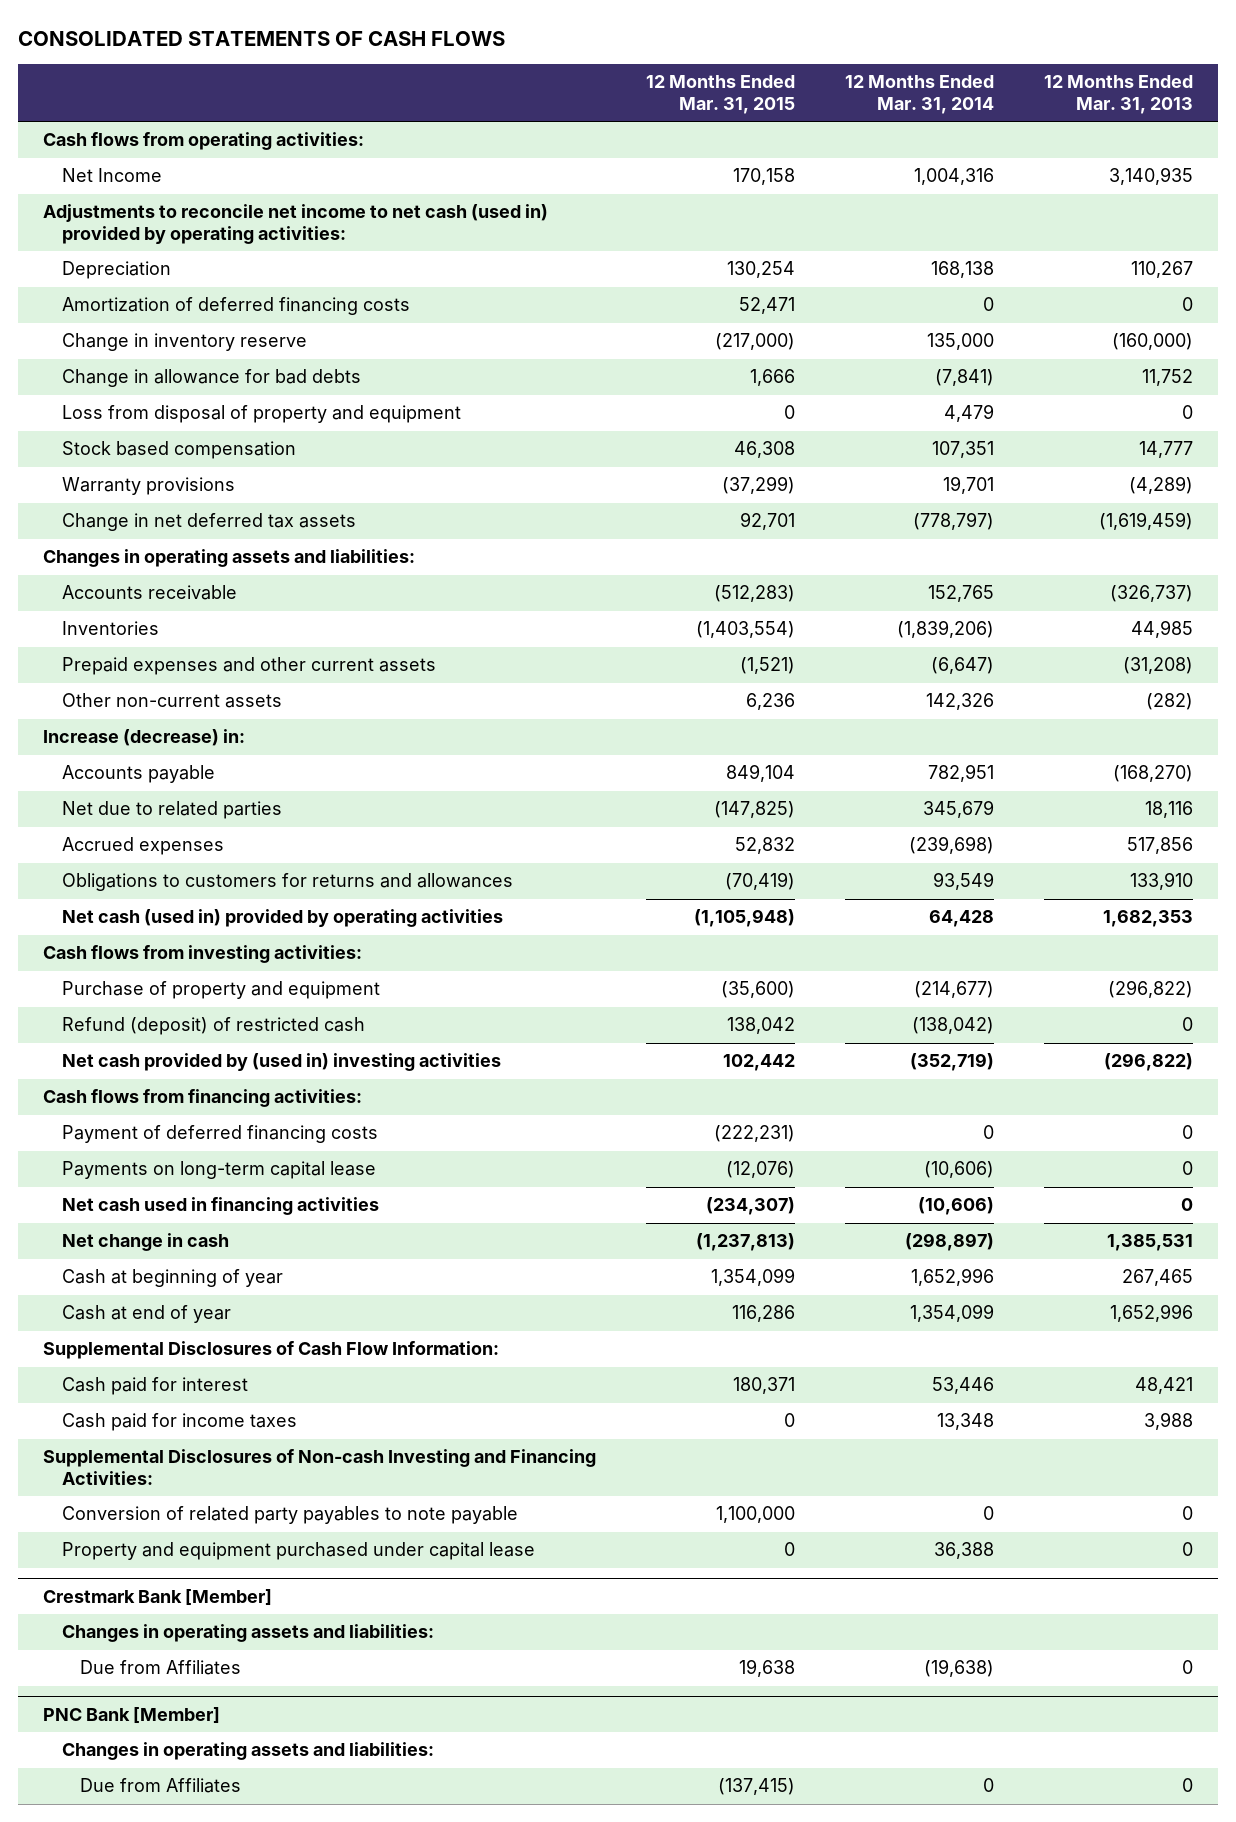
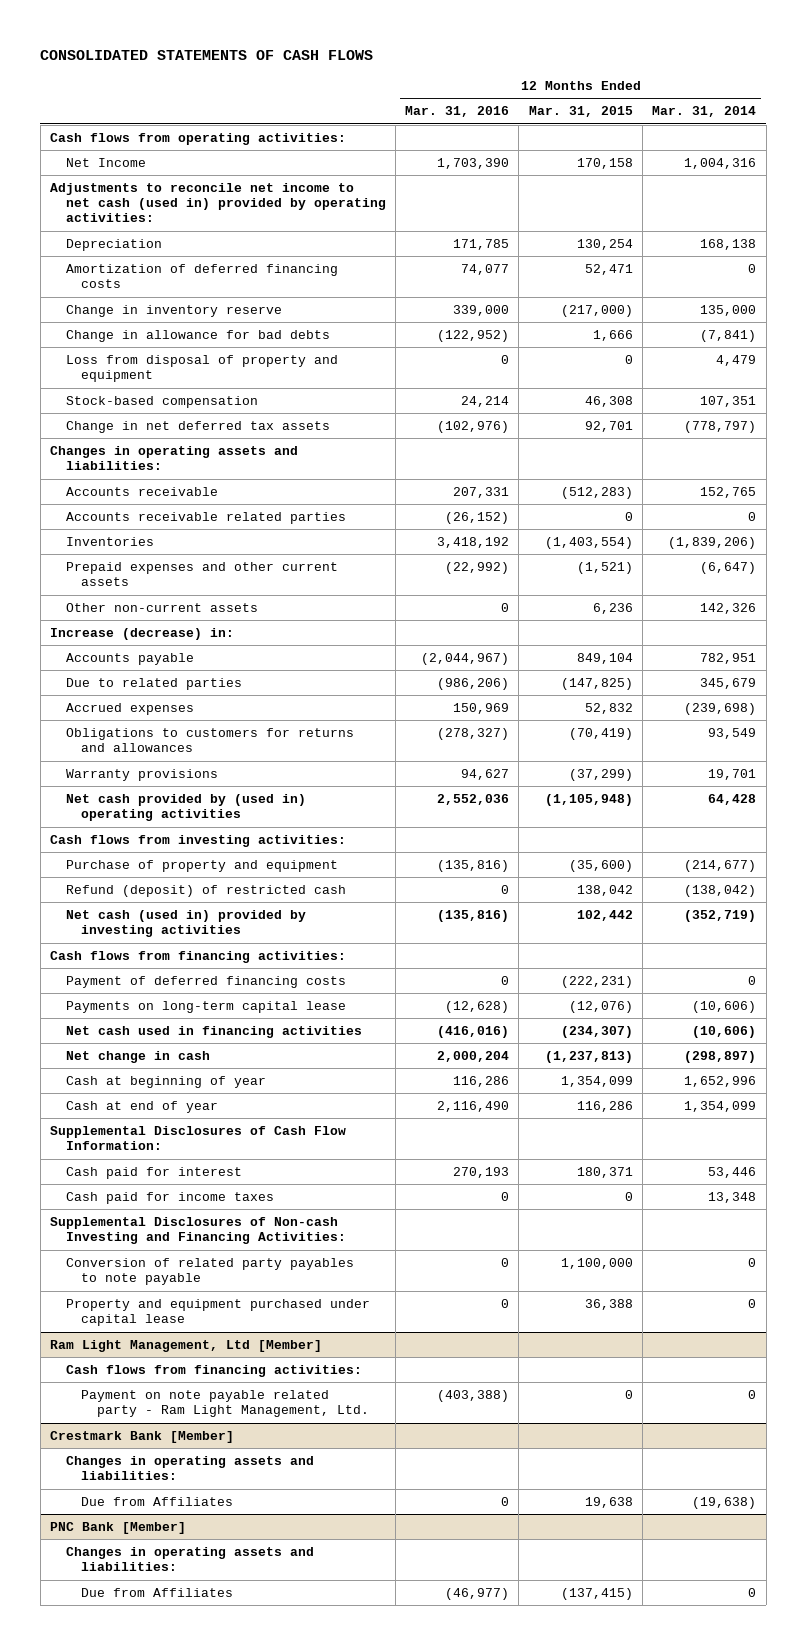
- | 12 Months Ended Mar. 31, 2015 | 12 Months Ended Mar. 31, 2014 | 12 Months Ended Mar. 31, 2013
+ | 12 Months Ended Mar. 31, 2016 | 12 Months Ended Mar. 31, 2015 | 12 Months Ended Mar. 31, 2014
- Stock based compensation | 46,308 | 107,351 | 14,777
+ Stock-based compensation | 24,214 | 46,308 | 107,351
+ Accounts receivable related parties | (26,152) | 0 | 0
- Net due to related parties | (147,825) | 345,679 | 18,116
+ Due to related parties | (986,206) | (147,825) | 345,679
- Net cash (used in) provided by operating activities | (1,105,948) | 64,428 | 1,682,353
moved down: Warranty provisions | 94,627 | (37,299) | 19,701
+ Net cash provided by (used in) operating activities | 2,552,036 | (1,105,948) | 64,428
- Net cash provided by (used in) investing activities | 102,442 | (352,719) | (296,822)
+ Net cash (used in) provided by investing activities | (135,816) | 102,442 | (352,719)
- Property and equipment purchased under capital lease | 0 | 36,388 | 0
+ Property and equipment purchased under capital lease | 0 | 36,388 | 0
+ Ram Light Management, Ltd [Member]
+ Cash flows from financing activities:
+ Payment on note payable related party - Ram Light Management, Ltd. | (403,388) | 0 | 0

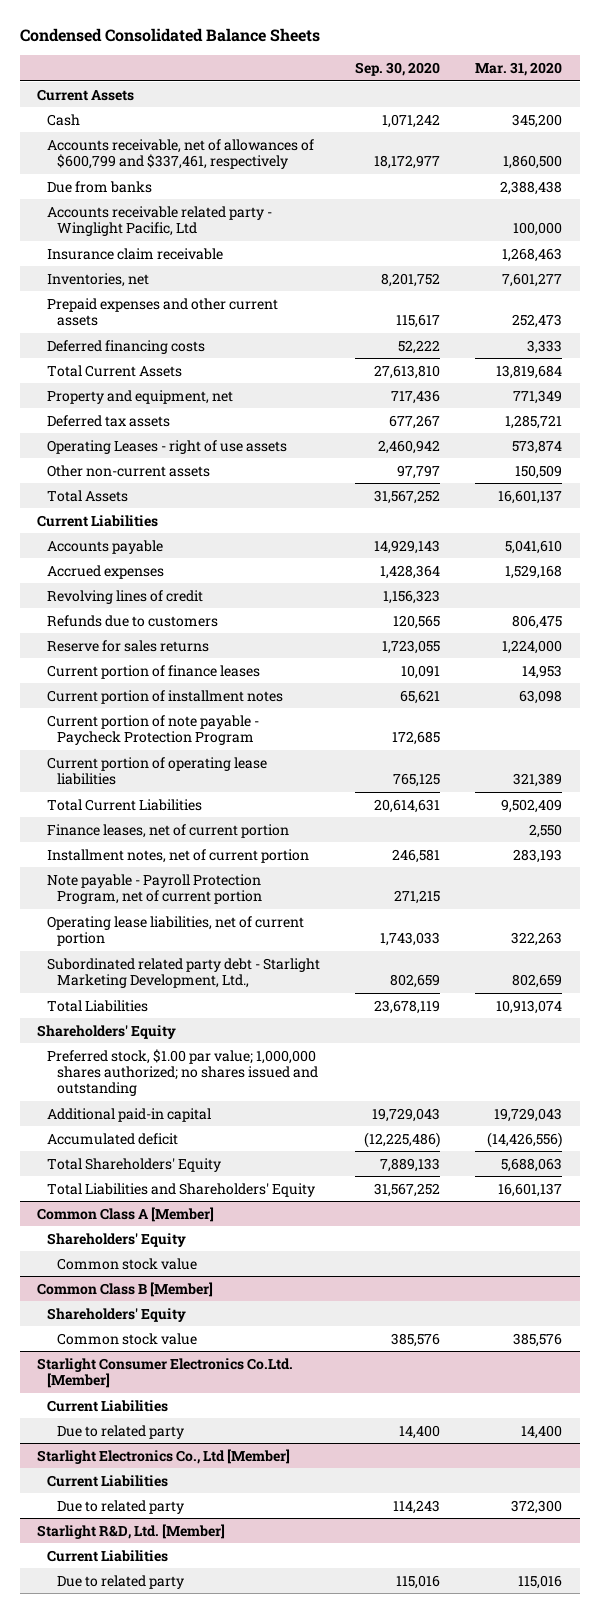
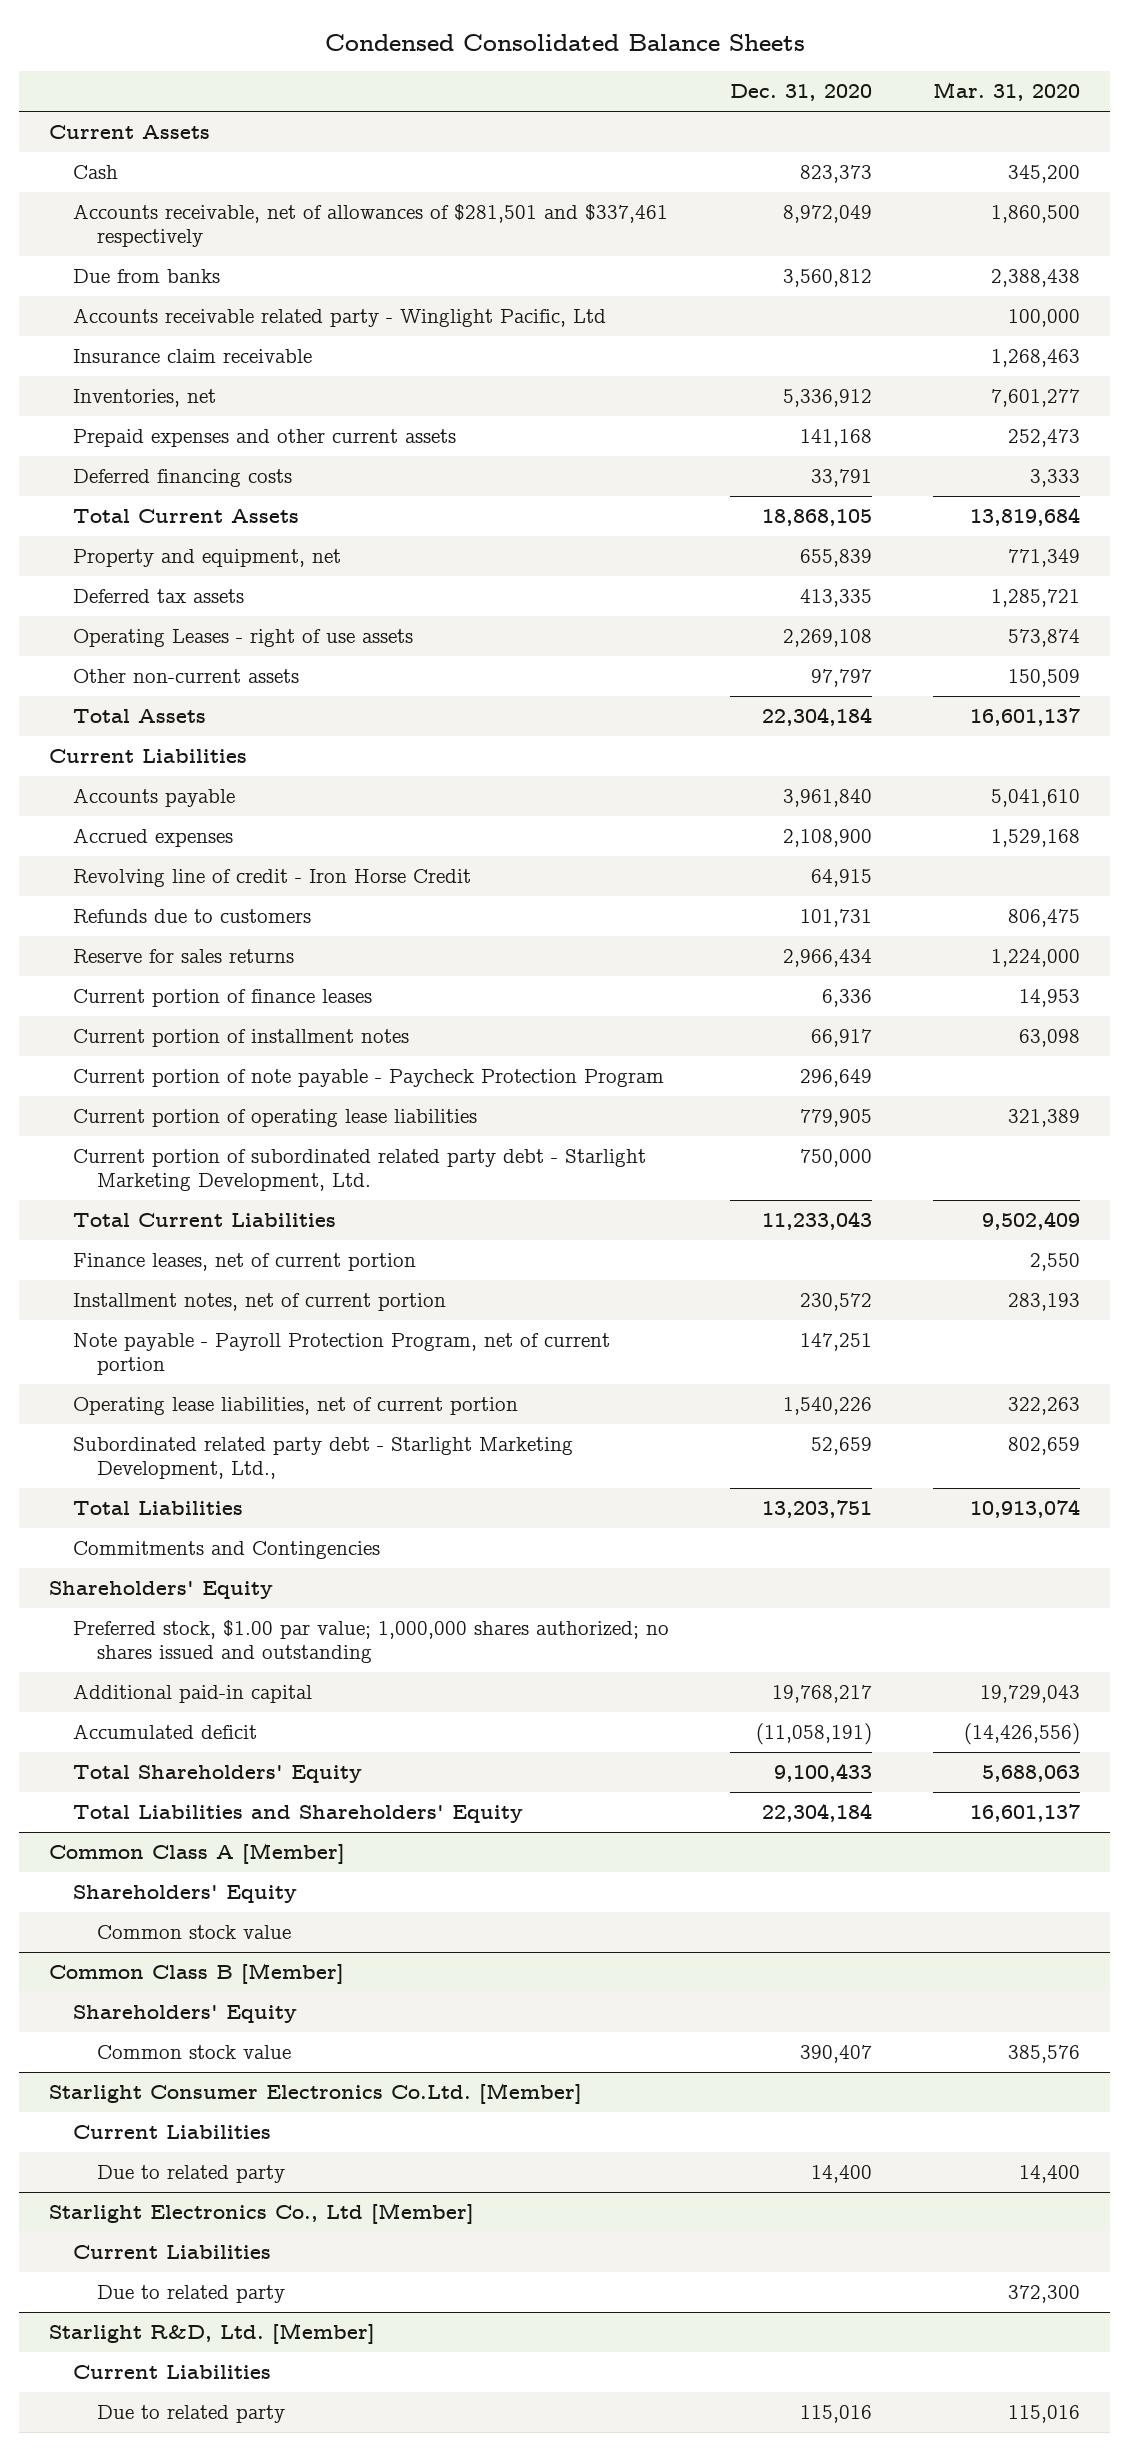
- | Sep. 30, 2020 | Mar. 31, 2020
+ | Dec. 31, 2020 | Mar. 31, 2020
- Accounts receivable, net of allowances of $600,799 and $337,461, respectively | 18,172,977 | 1,860,500
+ Accounts receivable, net of allowances of $281,501 and $337,461 respectively | 8,972,049 | 1,860,500
- Revolving lines of credit | 1,156,323 |
+ Revolving line of credit - Iron Horse Credit | 64,915 |
+ Current portion of subordinated related party debt - Starlight Marketing Development, Ltd. | 750,000 |
+ Commitments and Contingencies

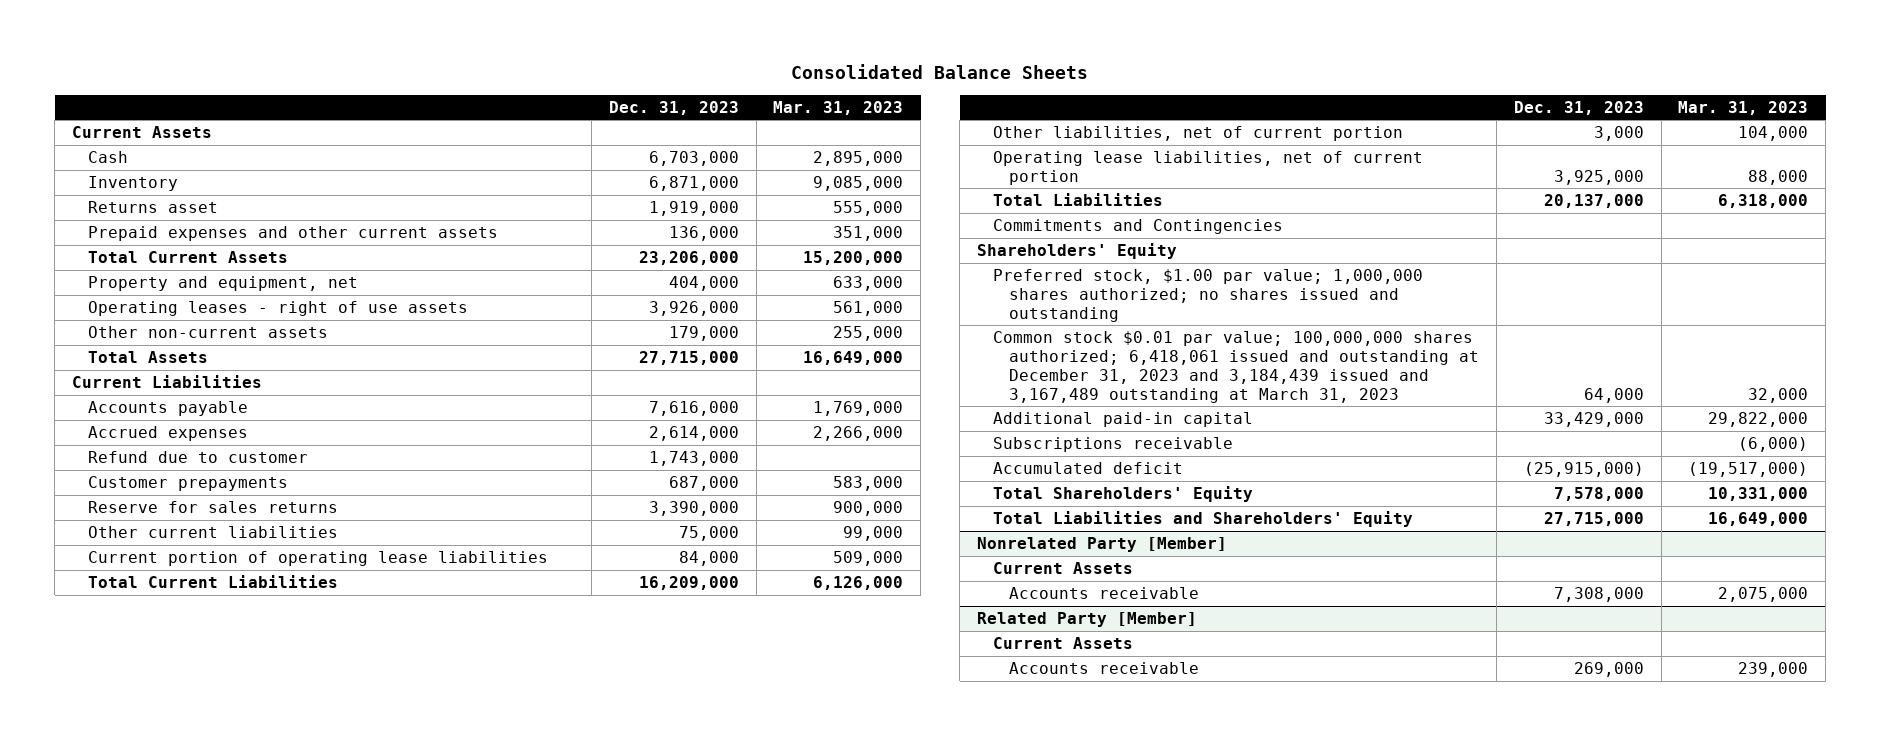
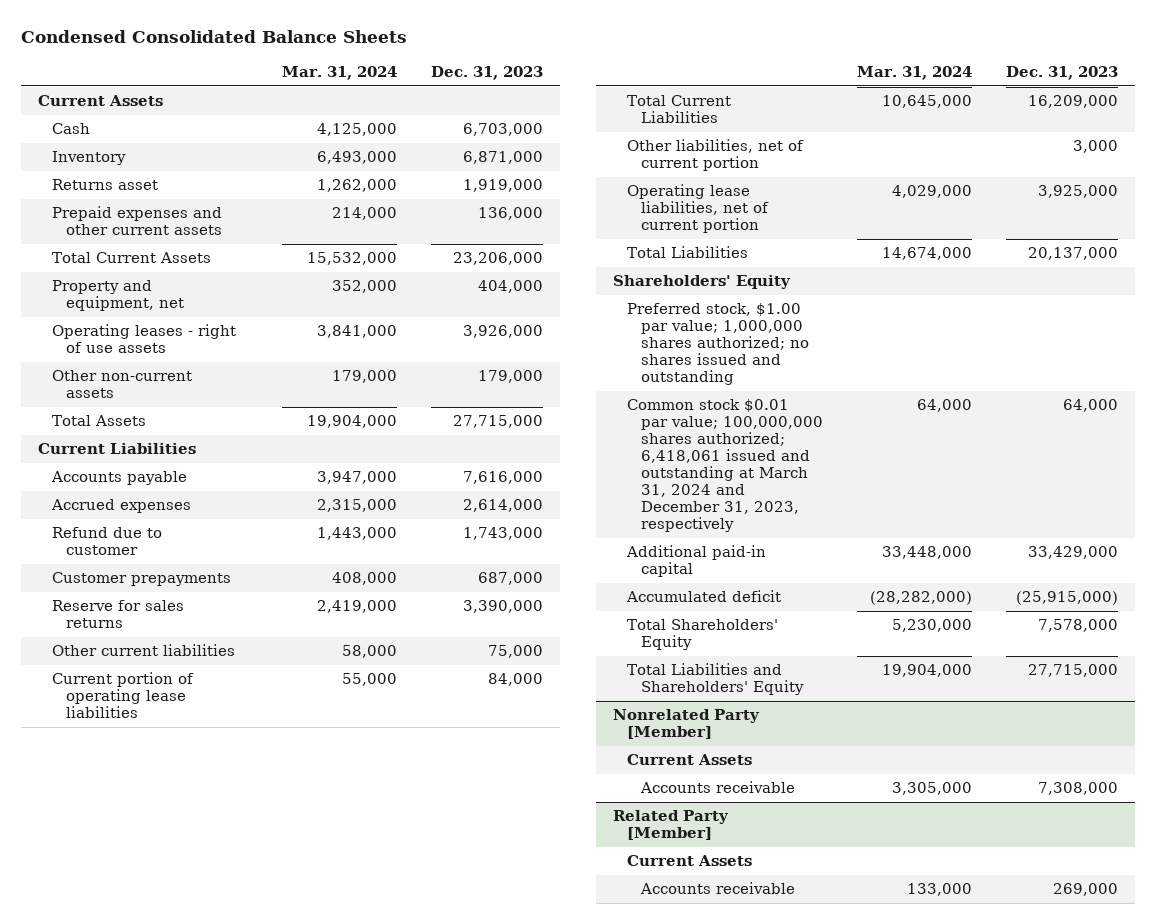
- Consolidated Balance Sheets
+ Condensed Consolidated Balance Sheets
- | Dec. 31, 2023 | Mar. 31, 2023
+ | Mar. 31, 2024 | Dec. 31, 2023
- Commitments and Contingencies
- Common stock $0.01 par value; 100,000,000 shares authorized; 6,418,061 issued and outstanding at December 31, 2023 and 3,184,439 issued and 3,167,489 outstanding at March 31, 2023 | 64,000 | 32,000
+ Common stock $0.01 par value; 100,000,000 shares authorized; 6,418,061 issued and outstanding at March 31, 2024 and December 31, 2023, respectively | 64,000 | 64,000
- Subscriptions receivable | | (6,000)

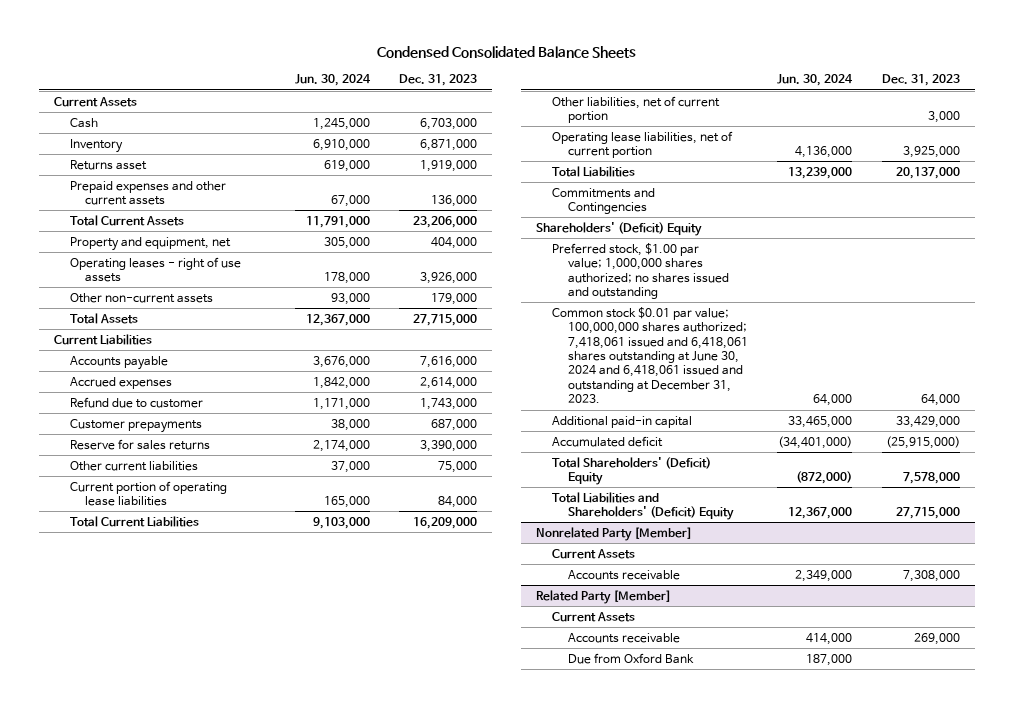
- | Mar. 31, 2024 | Dec. 31, 2023
+ | Jun. 30, 2024 | Dec. 31, 2023
- Shareholders' Equity
+ Commitments and Contingencies
+ Shareholders' (Deficit) Equity
- Common stock $0.01 par value; 100,000,000 shares authorized; 6,418,061 issued and outstanding at March 31, 2024 and December 31, 2023, respectively | 64,000 | 64,000
+ Common stock $0.01 par value; 100,000,000 shares authorized; 7,418,061 issued and 6,418,061 shares outstanding at June 30, 2024 and 6,418,061 issued and outstanding at December 31, 2023. | 64,000 | 64,000
- Total Shareholders' Equity | 5,230,000 | 7,578,000
- Total Liabilities and Shareholders' Equity | 19,904,000 | 27,715,000
+ Total Shareholders' (Deficit) Equity | (872,000) | 7,578,000
+ Total Liabilities and Shareholders' (Deficit) Equity | 12,367,000 | 27,715,000
@ Related Party [Member]
+ Due from Oxford Bank | 187,000 |

